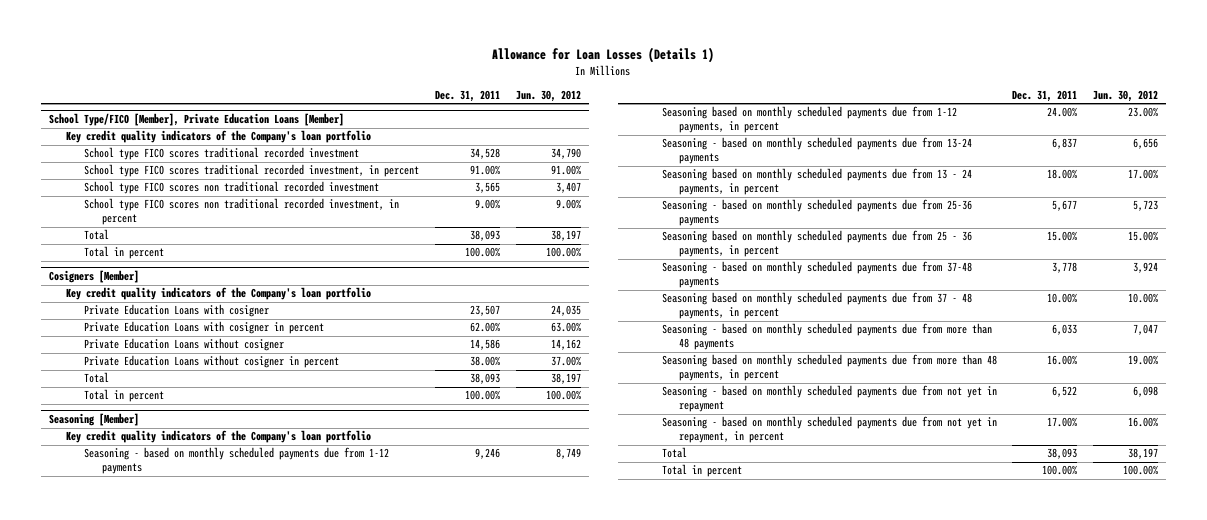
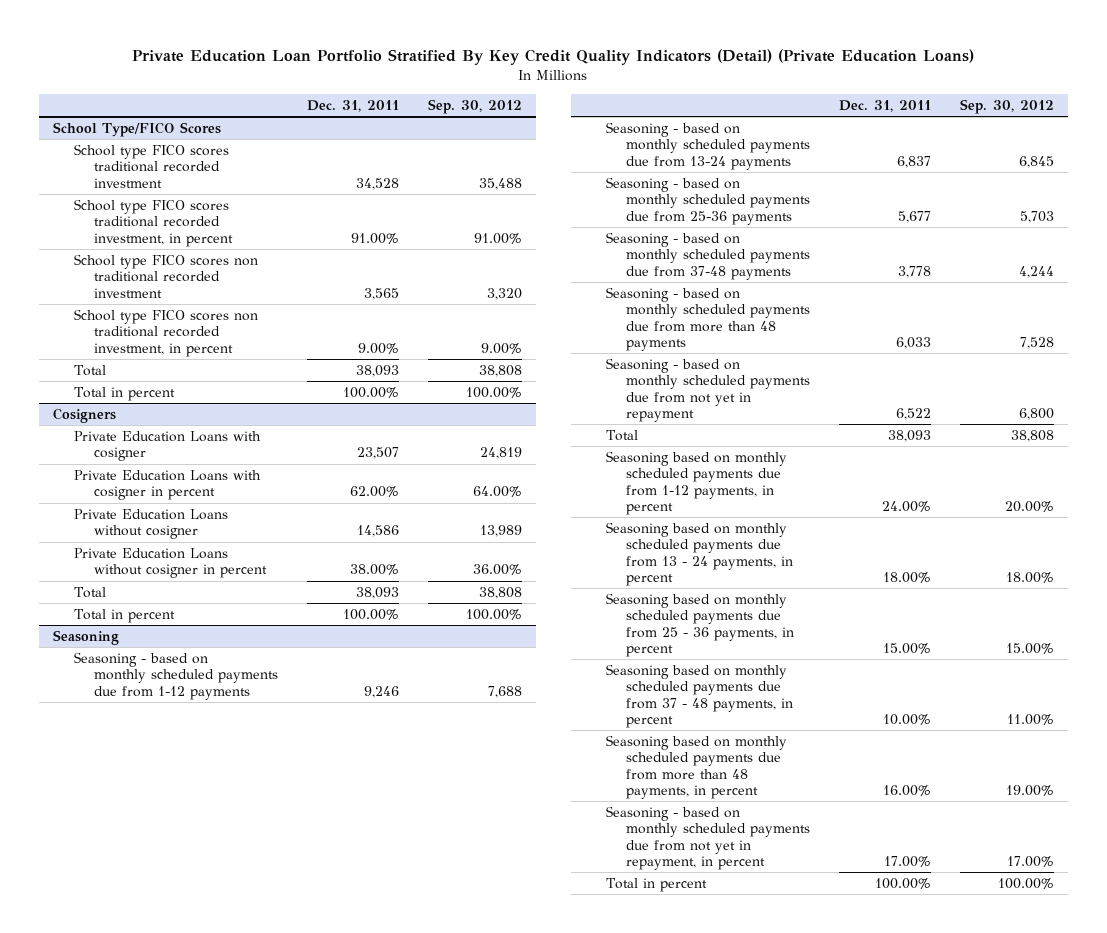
- Allowance for Loan Losses (Details 1)
+ Private Education Loan Portfolio Stratified By Key Credit Quality Indicators (Detail) (Private Education Loans)
- | Dec. 31, 2011 | Jun. 30, 2012
+ | Dec. 31, 2011 | Sep. 30, 2012
- School Type/FICO [Member], Private Education Loans [Member]
- Key credit quality indicators of the Company's loan portfolio
+ School Type/FICO Scores
- Cosigners [Member]
- Key credit quality indicators of the Company's loan portfolio
+ Cosigners
- Seasoning [Member]
- Key credit quality indicators of the Company's loan portfolio
+ Seasoning
- Seasoning based on monthly scheduled payments due from 1-12 payments, in percent | 24.00% | 23.00%
- Seasoning based on monthly scheduled payments due from 13 - 24 payments, in percent | 18.00% | 17.00%
- Seasoning based on monthly scheduled payments due from 25 - 36 payments, in percent | 15.00% | 15.00%
- Seasoning based on monthly scheduled payments due from 37 - 48 payments, in percent | 10.00% | 10.00%
- Seasoning based on monthly scheduled payments due from more than 48 payments, in percent | 16.00% | 19.00%
- Seasoning - based on monthly scheduled payments due from not yet in repayment, in percent | 17.00% | 16.00%
+ Seasoning based on monthly scheduled payments due from 1-12 payments, in percent | 24.00% | 20.00%
+ Seasoning based on monthly scheduled payments due from 13 - 24 payments, in percent | 18.00% | 18.00%
+ Seasoning based on monthly scheduled payments due from 25 - 36 payments, in percent | 15.00% | 15.00%
+ Seasoning based on monthly scheduled payments due from 37 - 48 payments, in percent | 10.00% | 11.00%
+ Seasoning based on monthly scheduled payments due from more than 48 payments, in percent | 16.00% | 19.00%
+ Seasoning - based on monthly scheduled payments due from not yet in repayment, in percent | 17.00% | 17.00%

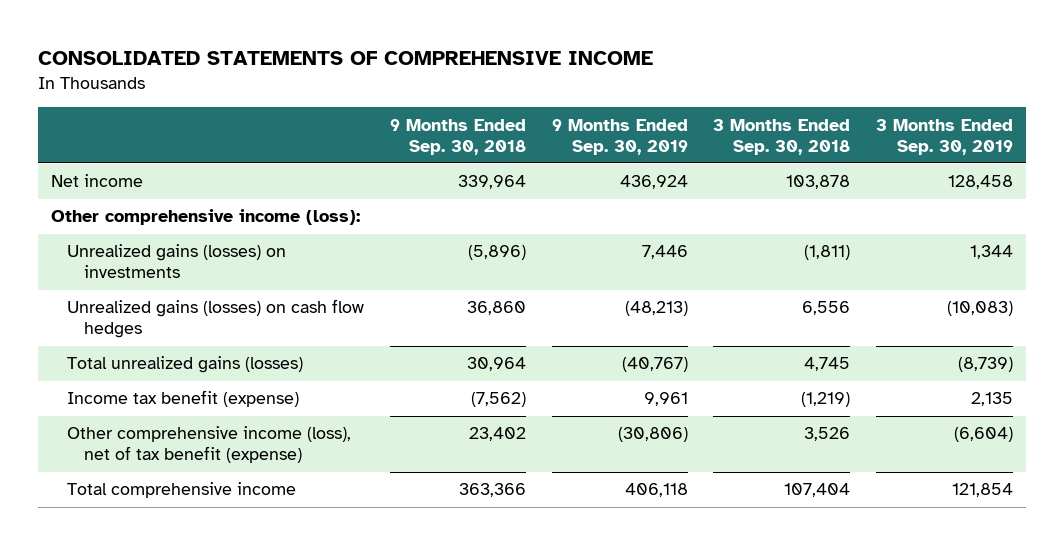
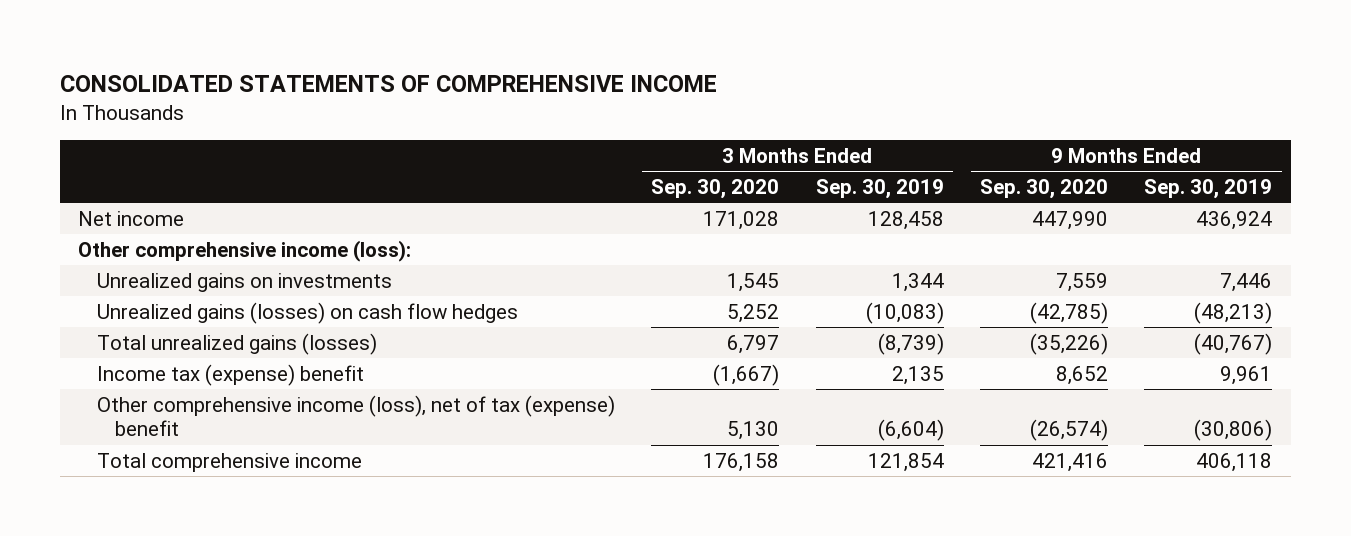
- | 9 Months Ended Sep. 30, 2018 | 9 Months Ended Sep. 30, 2019 | 3 Months Ended Sep. 30, 2018 | 3 Months Ended Sep. 30, 2019
+ | 3 Months Ended Sep. 30, 2020 | 3 Months Ended Sep. 30, 2019 | 9 Months Ended Sep. 30, 2020 | 9 Months Ended Sep. 30, 2019
- Unrealized gains (losses) on investments | (5,896) | 7,446 | (1,811) | 1,344
+ Unrealized gains on investments | 1,545 | 1,344 | 7,559 | 7,446
- Income tax benefit (expense) | (7,562) | 9,961 | (1,219) | 2,135
- Other comprehensive income (loss), net of tax benefit (expense) | 23,402 | (30,806) | 3,526 | (6,604)
+ Income tax (expense) benefit | (1,667) | 2,135 | 8,652 | 9,961
+ Other comprehensive income (loss), net of tax (expense) benefit | 5,130 | (6,604) | (26,574) | (30,806)

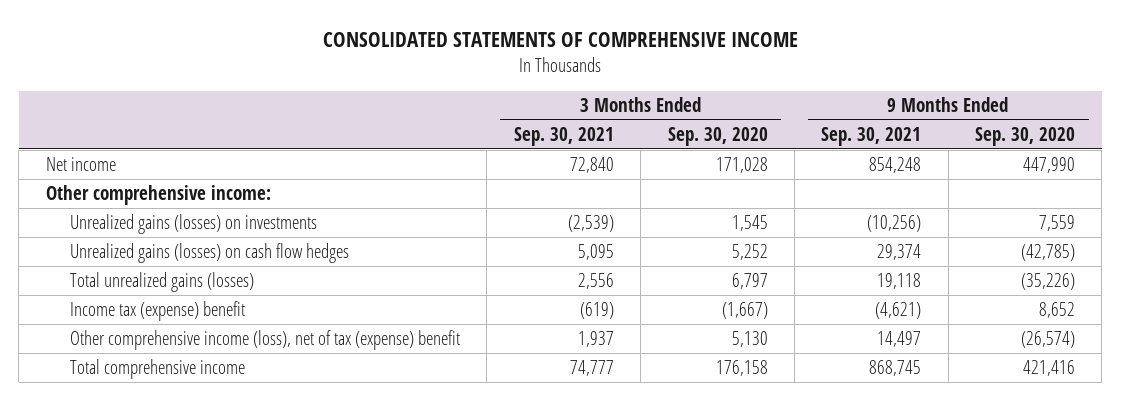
- | 3 Months Ended Sep. 30, 2020 | 3 Months Ended Sep. 30, 2019 | 9 Months Ended Sep. 30, 2020 | 9 Months Ended Sep. 30, 2019
+ | 3 Months Ended Sep. 30, 2021 | 3 Months Ended Sep. 30, 2020 | 9 Months Ended Sep. 30, 2021 | 9 Months Ended Sep. 30, 2020
- Other comprehensive income (loss):
- Unrealized gains on investments | 1,545 | 1,344 | 7,559 | 7,446
+ Other comprehensive income:
+ Unrealized gains (losses) on investments | (2,539) | 1,545 | (10,256) | 7,559

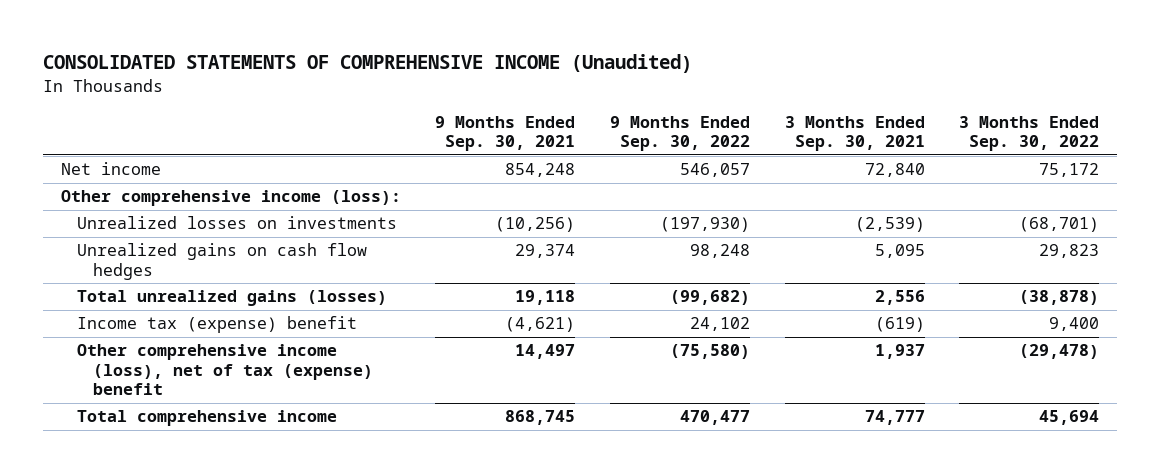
- CONSOLIDATED STATEMENTS OF COMPREHENSIVE INCOME
+ CONSOLIDATED STATEMENTS OF COMPREHENSIVE INCOME (Unaudited)
- | 3 Months Ended Sep. 30, 2021 | 3 Months Ended Sep. 30, 2020 | 9 Months Ended Sep. 30, 2021 | 9 Months Ended Sep. 30, 2020
+ | 9 Months Ended Sep. 30, 2021 | 9 Months Ended Sep. 30, 2022 | 3 Months Ended Sep. 30, 2021 | 3 Months Ended Sep. 30, 2022
- Other comprehensive income:
- Unrealized gains (losses) on investments | (2,539) | 1,545 | (10,256) | 7,559
- Unrealized gains (losses) on cash flow hedges | 5,095 | 5,252 | 29,374 | (42,785)
+ Other comprehensive income (loss):
+ Unrealized losses on investments | (10,256) | (197,930) | (2,539) | (68,701)
+ Unrealized gains on cash flow hedges | 29,374 | 98,248 | 5,095 | 29,823

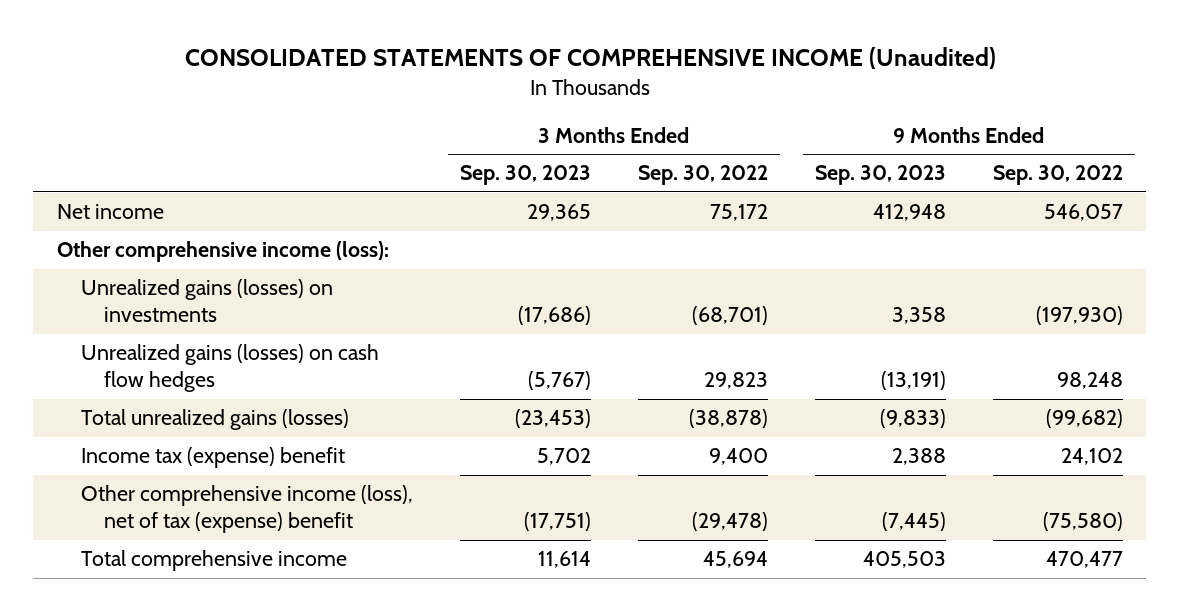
- | 9 Months Ended Sep. 30, 2021 | 9 Months Ended Sep. 30, 2022 | 3 Months Ended Sep. 30, 2021 | 3 Months Ended Sep. 30, 2022
+ | 3 Months Ended Sep. 30, 2023 | 3 Months Ended Sep. 30, 2022 | 9 Months Ended Sep. 30, 2023 | 9 Months Ended Sep. 30, 2022
- Unrealized losses on investments | (10,256) | (197,930) | (2,539) | (68,701)
- Unrealized gains on cash flow hedges | 29,374 | 98,248 | 5,095 | 29,823
+ Unrealized gains (losses) on investments | (17,686) | (68,701) | 3,358 | (197,930)
+ Unrealized gains (losses) on cash flow hedges | (5,767) | 29,823 | (13,191) | 98,248

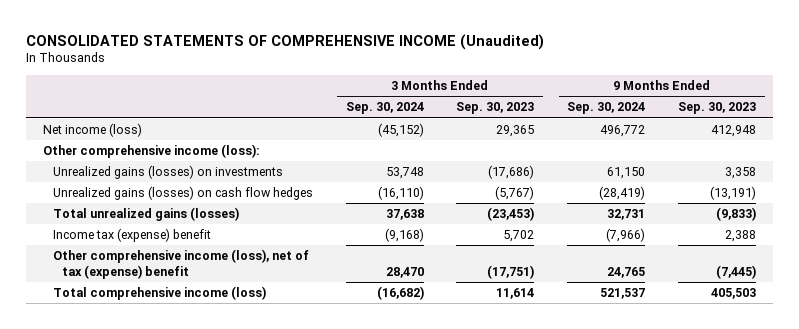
- | 3 Months Ended Sep. 30, 2023 | 3 Months Ended Sep. 30, 2022 | 9 Months Ended Sep. 30, 2023 | 9 Months Ended Sep. 30, 2022
+ | 3 Months Ended Sep. 30, 2024 | 3 Months Ended Sep. 30, 2023 | 9 Months Ended Sep. 30, 2024 | 9 Months Ended Sep. 30, 2023
- Net income | 29,365 | 75,172 | 412,948 | 546,057
+ Net income (loss) | (45,152) | 29,365 | 496,772 | 412,948
- Total comprehensive income | 11,614 | 45,694 | 405,503 | 470,477
+ Total comprehensive income (loss) | (16,682) | 11,614 | 521,537 | 405,503

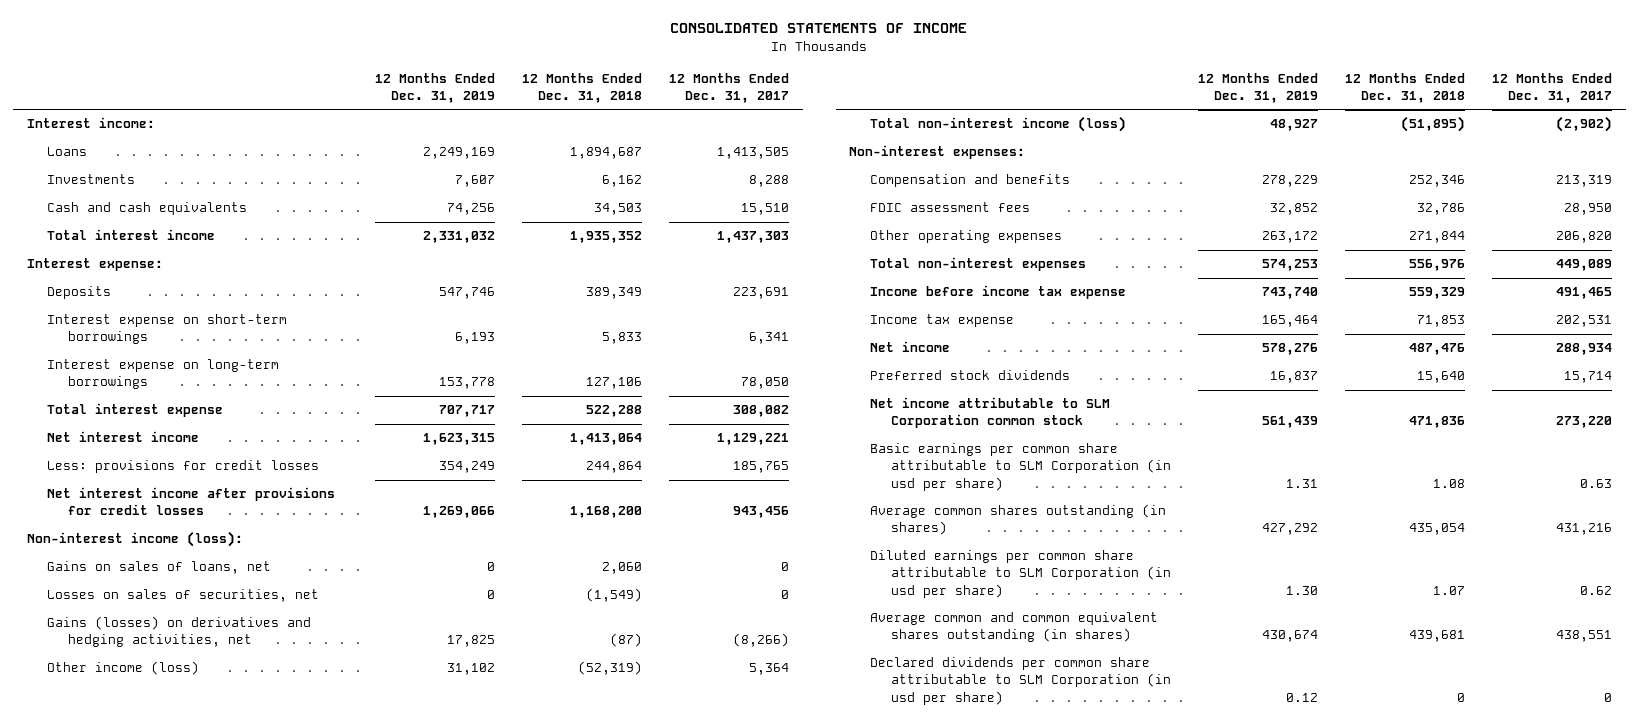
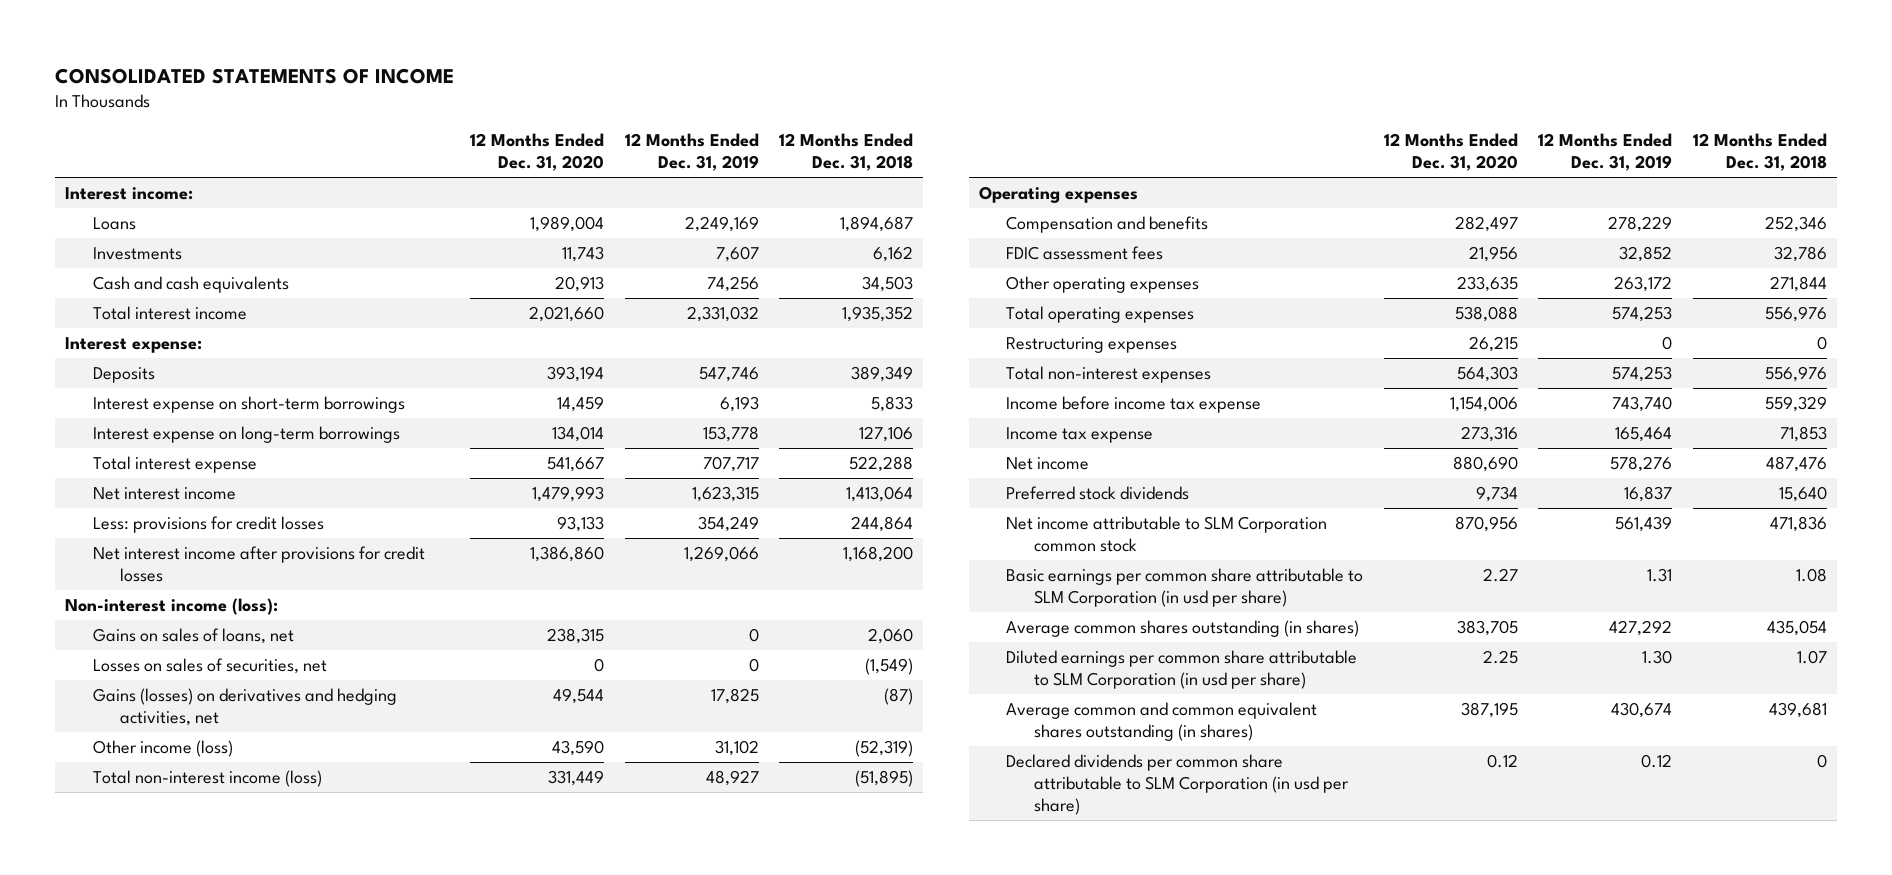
- | 12 Months Ended Dec. 31, 2019 | 12 Months Ended Dec. 31, 2018 | 12 Months Ended Dec. 31, 2017
+ | 12 Months Ended Dec. 31, 2020 | 12 Months Ended Dec. 31, 2019 | 12 Months Ended Dec. 31, 2018
- Non-interest expenses:
+ Operating expenses
+ Total operating expenses | 538,088 | 574,253 | 556,976
+ Restructuring expenses | 26,215 | 0 | 0

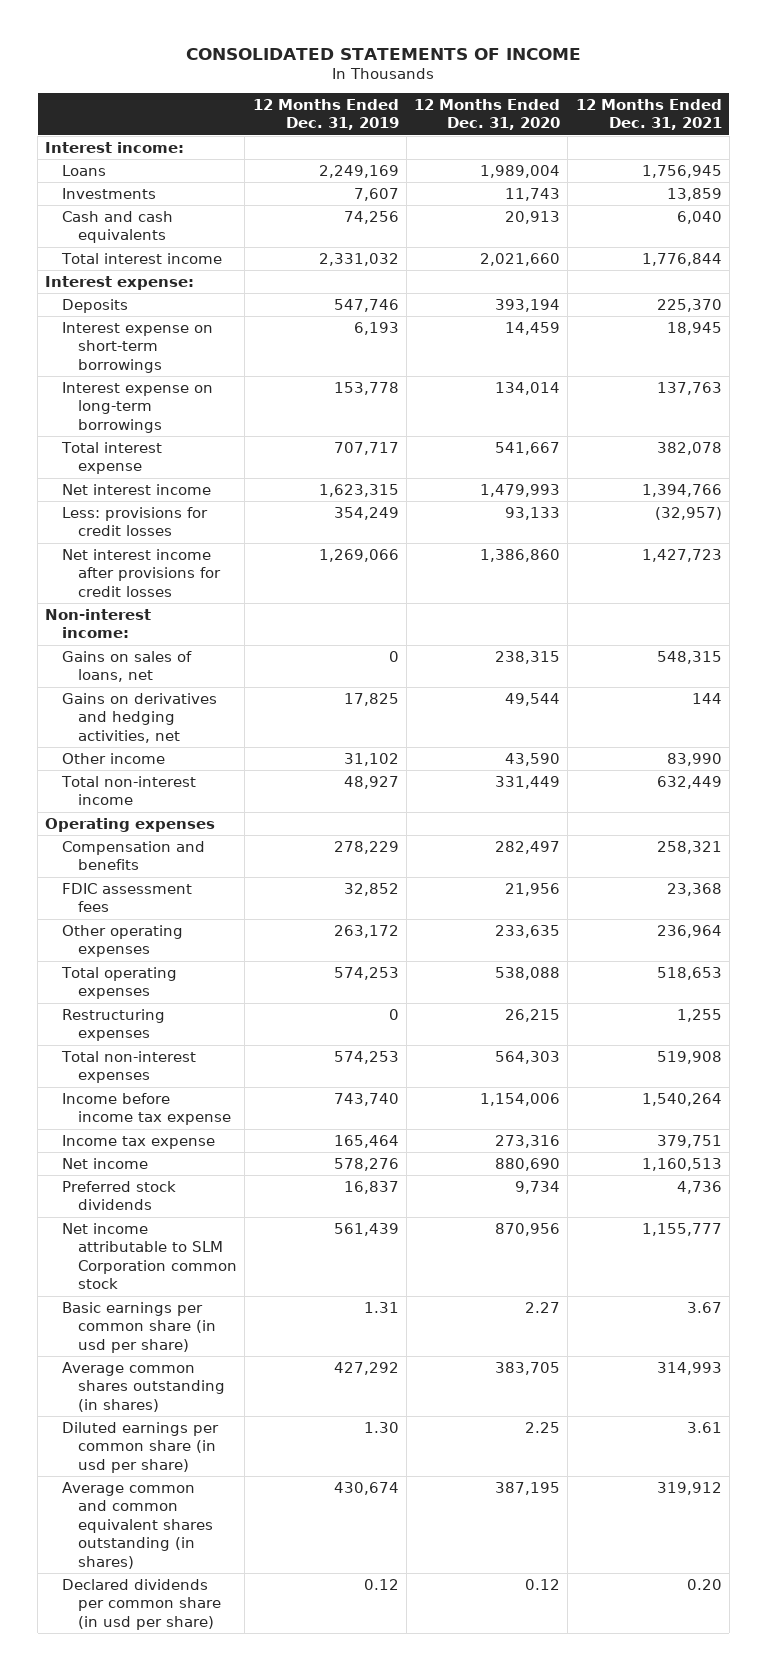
- | 12 Months Ended Dec. 31, 2020 | 12 Months Ended Dec. 31, 2019 | 12 Months Ended Dec. 31, 2018
+ | 12 Months Ended Dec. 31, 2019 | 12 Months Ended Dec. 31, 2020 | 12 Months Ended Dec. 31, 2021
- Non-interest income (loss):
+ Non-interest income:
- Losses on sales of securities, net | 0 | 0 | (1,549)
- Gains (losses) on derivatives and hedging activities, net | 49,544 | 17,825 | (87)
- Other income (loss) | 43,590 | 31,102 | (52,319)
- Total non-interest income (loss) | 331,449 | 48,927 | (51,895)
+ Gains on derivatives and hedging activities, net | 17,825 | 49,544 | 144
+ Other income | 31,102 | 43,590 | 83,990
+ Total non-interest income | 48,927 | 331,449 | 632,449
- Basic earnings per common share attributable to SLM Corporation (in usd per share) | 2.27 | 1.31 | 1.08
+ Basic earnings per common share (in usd per share) | 1.31 | 2.27 | 3.67
- Diluted earnings per common share attributable to SLM Corporation (in usd per share) | 2.25 | 1.30 | 1.07
+ Diluted earnings per common share (in usd per share) | 1.30 | 2.25 | 3.61
- Declared dividends per common share attributable to SLM Corporation (in usd per share) | 0.12 | 0.12 | 0
+ Declared dividends per common share (in usd per share) | 0.12 | 0.12 | 0.20

